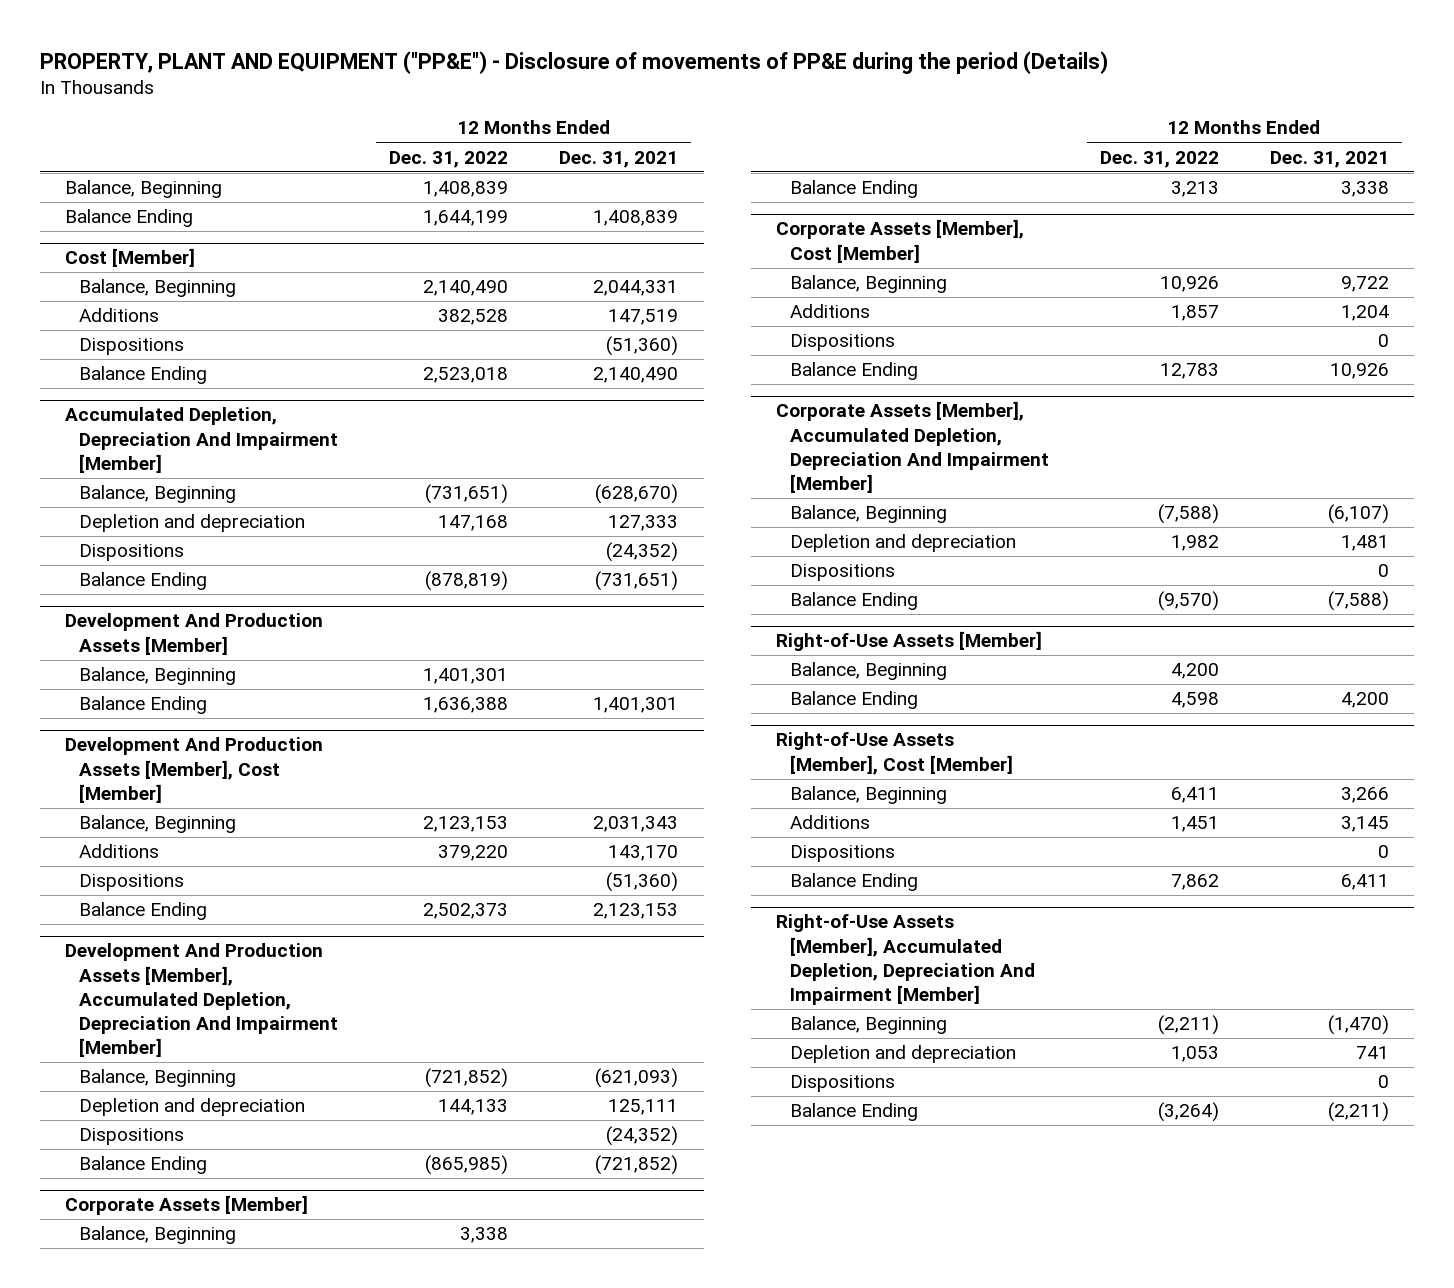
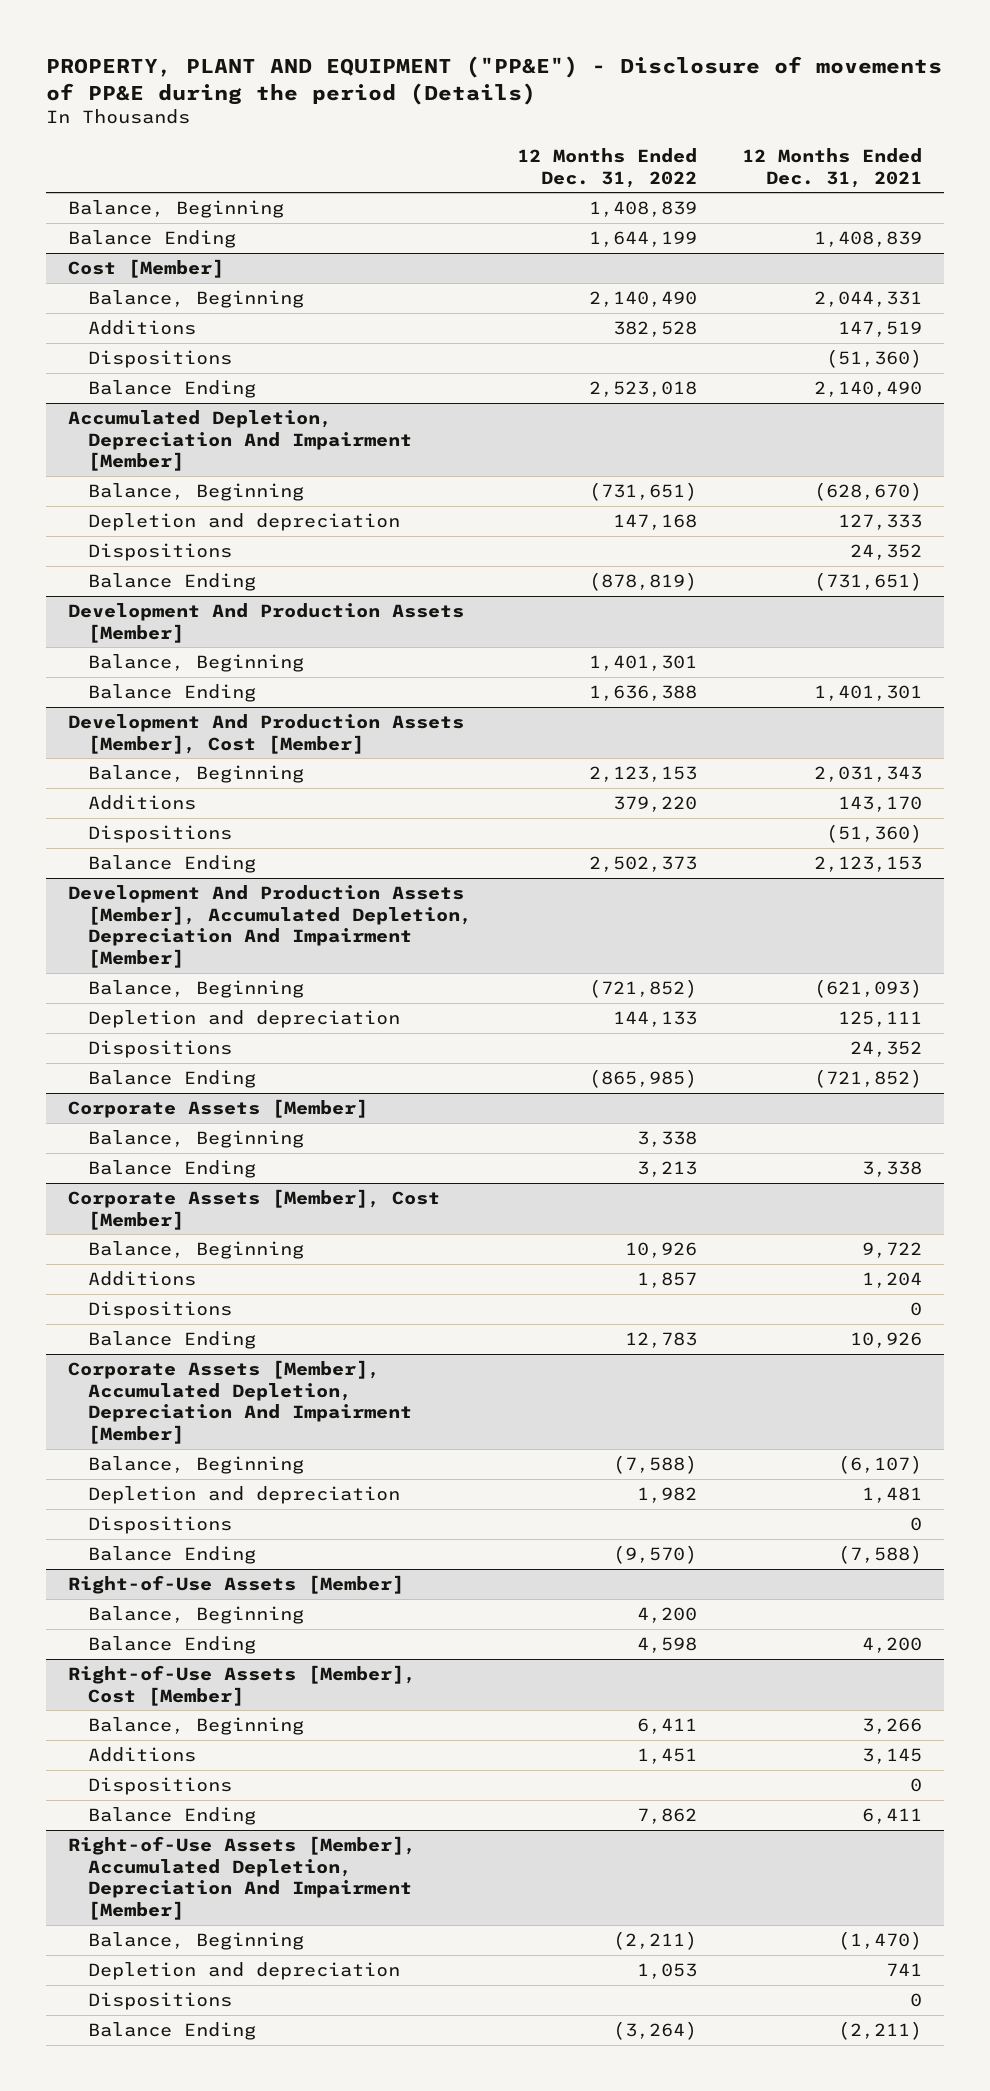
@ Accumulated Depletion, Depreciation And Impairment [Member]
- Dispositions | | (24,352)
+ Dispositions | | 24,352
@ Development And Production Assets [Member], Accumulated Depletion, Depreciation And Impairment [Member]
- Dispositions | | (24,352)
+ Dispositions | | 24,352

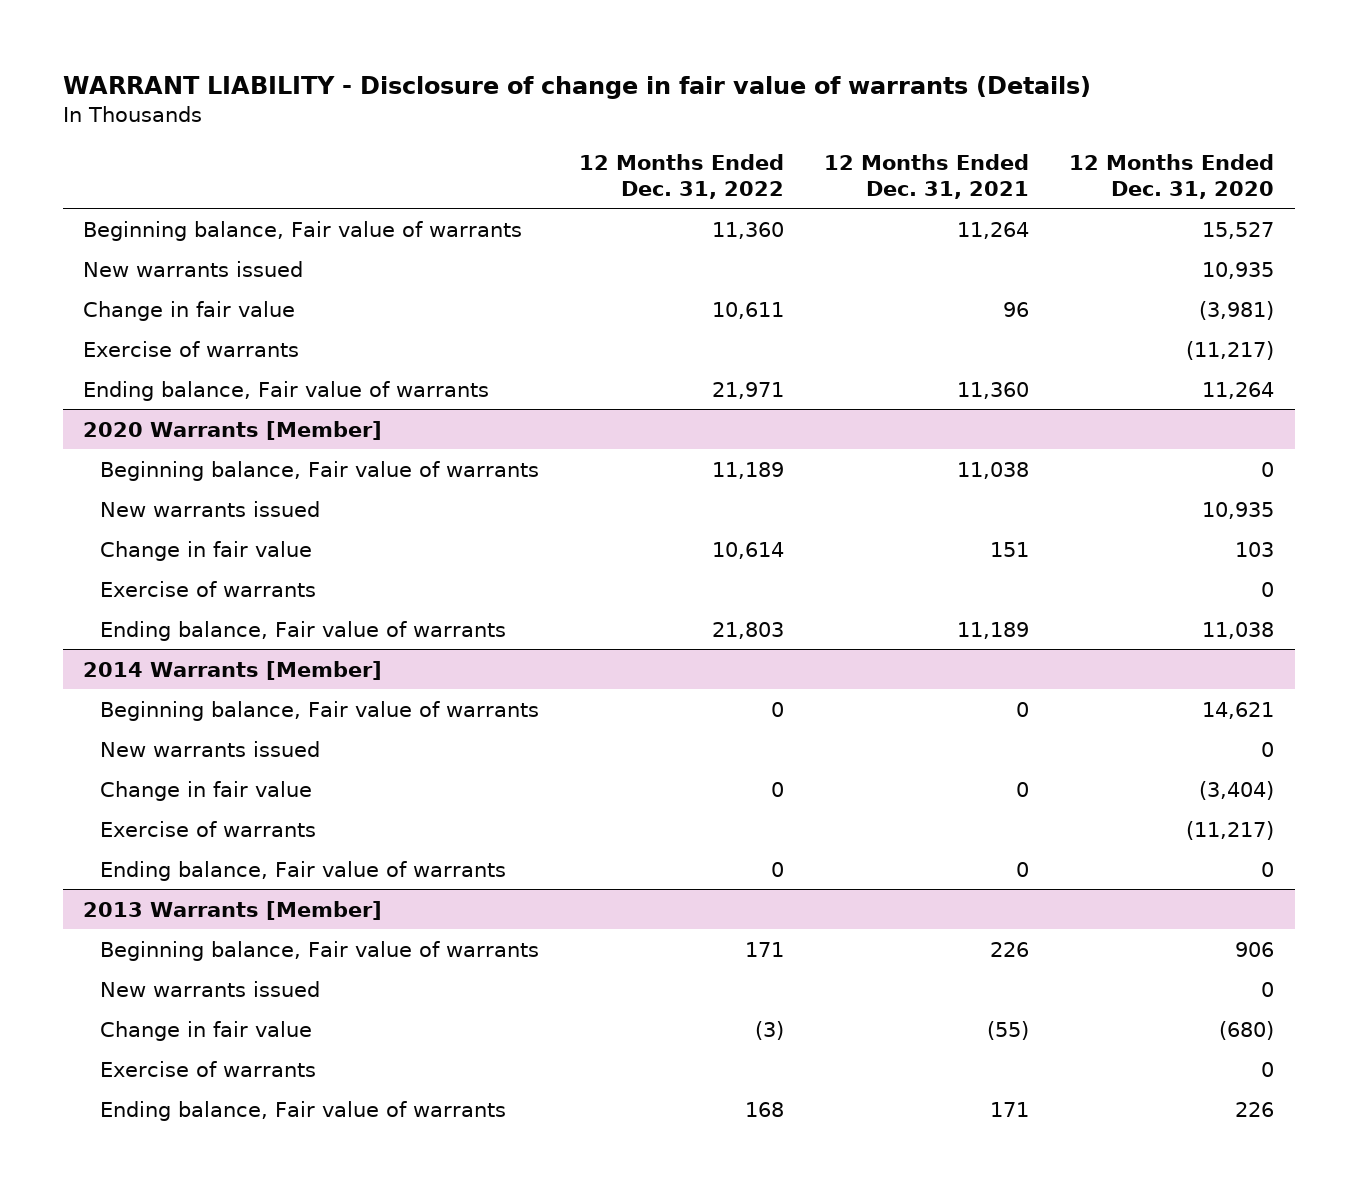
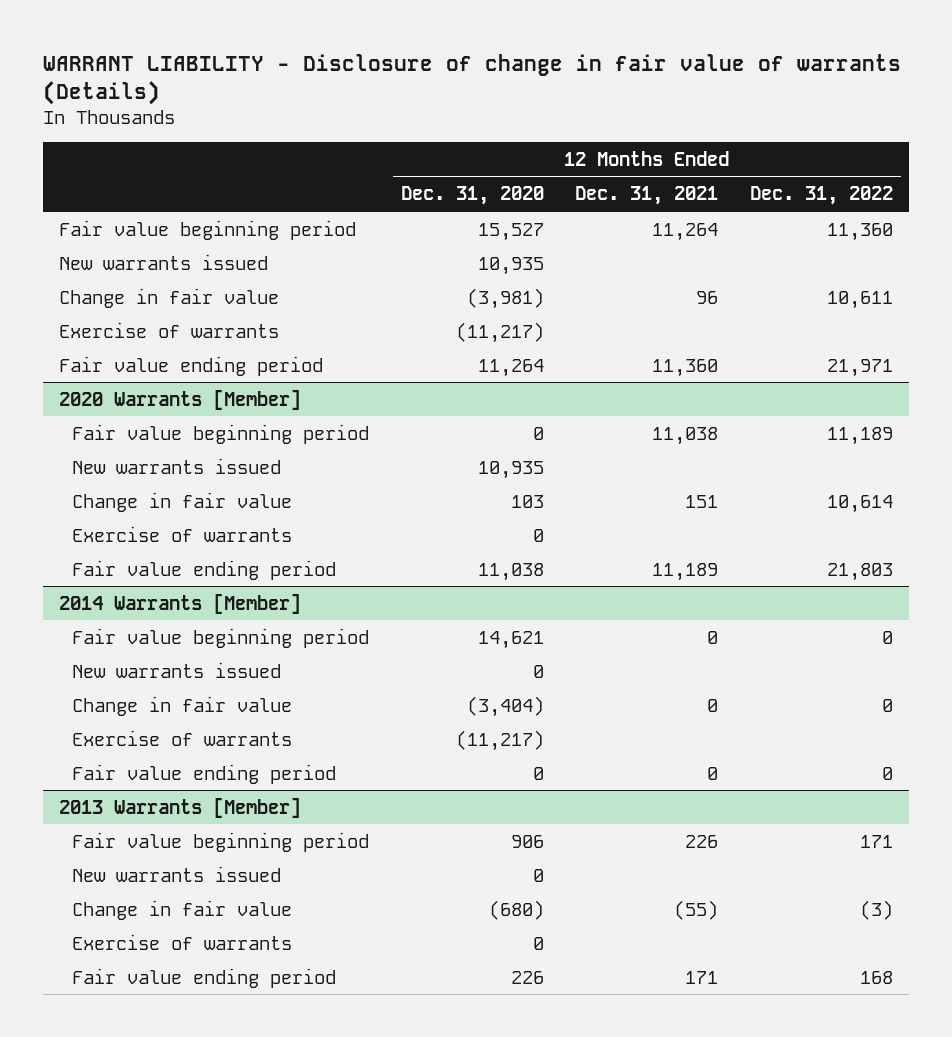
- | 12 Months Ended Dec. 31, 2022 | 12 Months Ended Dec. 31, 2021 | 12 Months Ended Dec. 31, 2020
+ | 12 Months Ended Dec. 31, 2020 | 12 Months Ended Dec. 31, 2021 | 12 Months Ended Dec. 31, 2022
- Beginning balance, Fair value of warrants | 11,360 | 11,264 | 15,527
+ Fair value beginning period | 15,527 | 11,264 | 11,360
- Ending balance, Fair value of warrants | 21,971 | 11,360 | 11,264
+ Fair value ending period | 11,264 | 11,360 | 21,971
@ 2020 Warrants [Member]
- Beginning balance, Fair value of warrants | 11,189 | 11,038 | 0
+ Fair value beginning period | 0 | 11,038 | 11,189
- Ending balance, Fair value of warrants | 21,803 | 11,189 | 11,038
+ Fair value ending period | 11,038 | 11,189 | 21,803
@ 2014 Warrants [Member]
- Beginning balance, Fair value of warrants | 0 | 0 | 14,621
+ Fair value beginning period | 14,621 | 0 | 0
- Ending balance, Fair value of warrants | 0 | 0 | 0
+ Fair value ending period | 0 | 0 | 0
@ 2013 Warrants [Member]
- Beginning balance, Fair value of warrants | 171 | 226 | 906
+ Fair value beginning period | 906 | 226 | 171
- Ending balance, Fair value of warrants | 168 | 171 | 226
+ Fair value ending period | 226 | 171 | 168

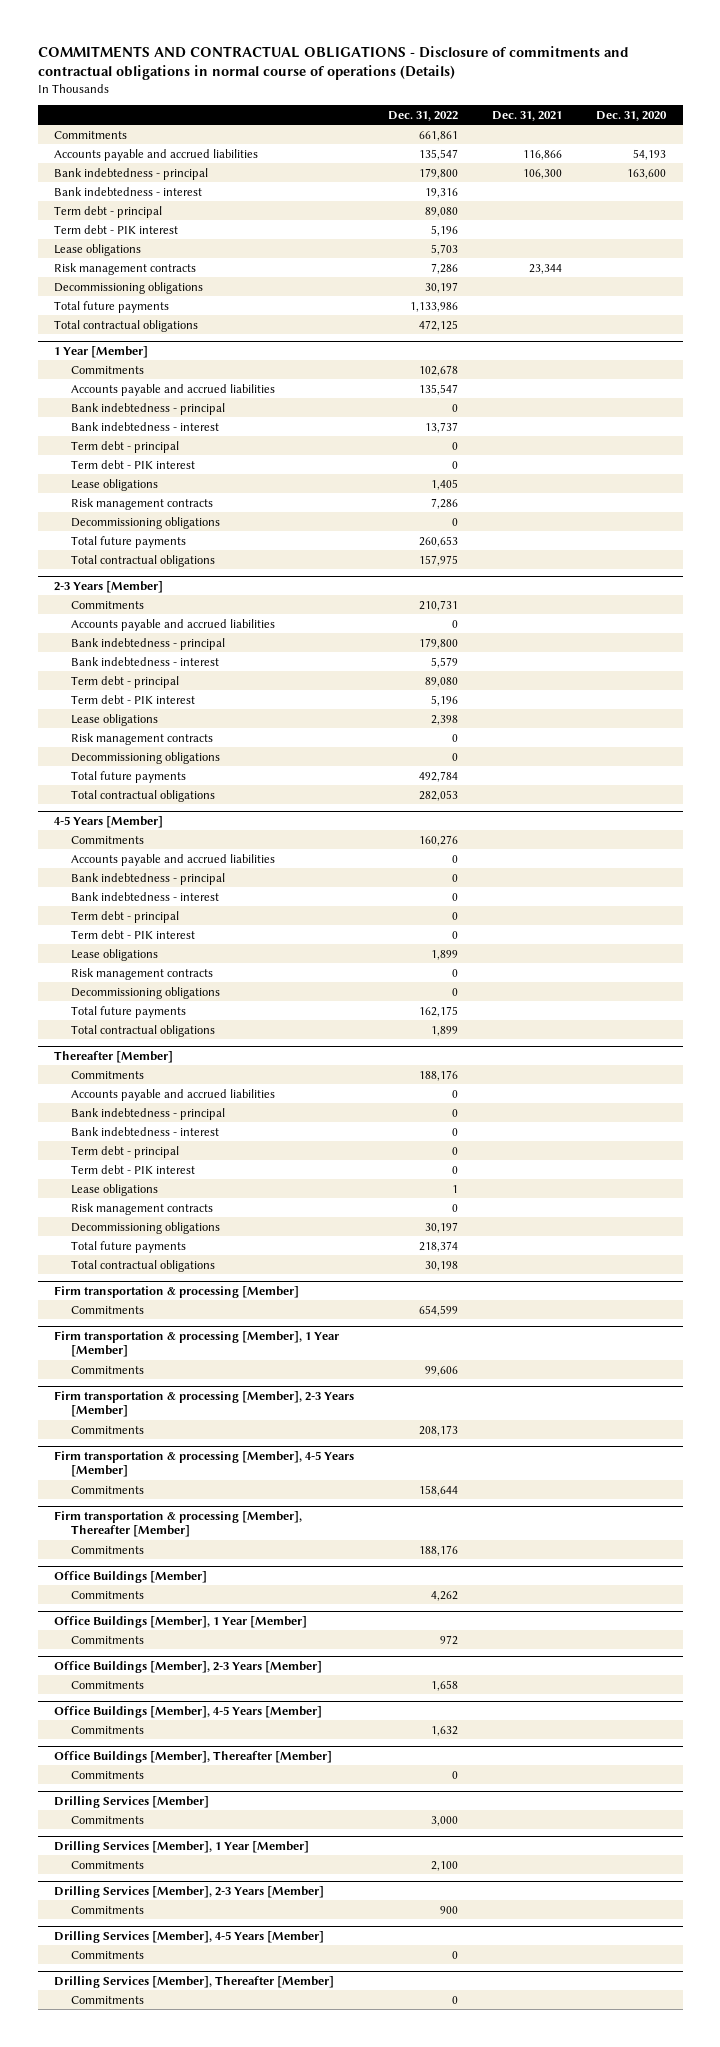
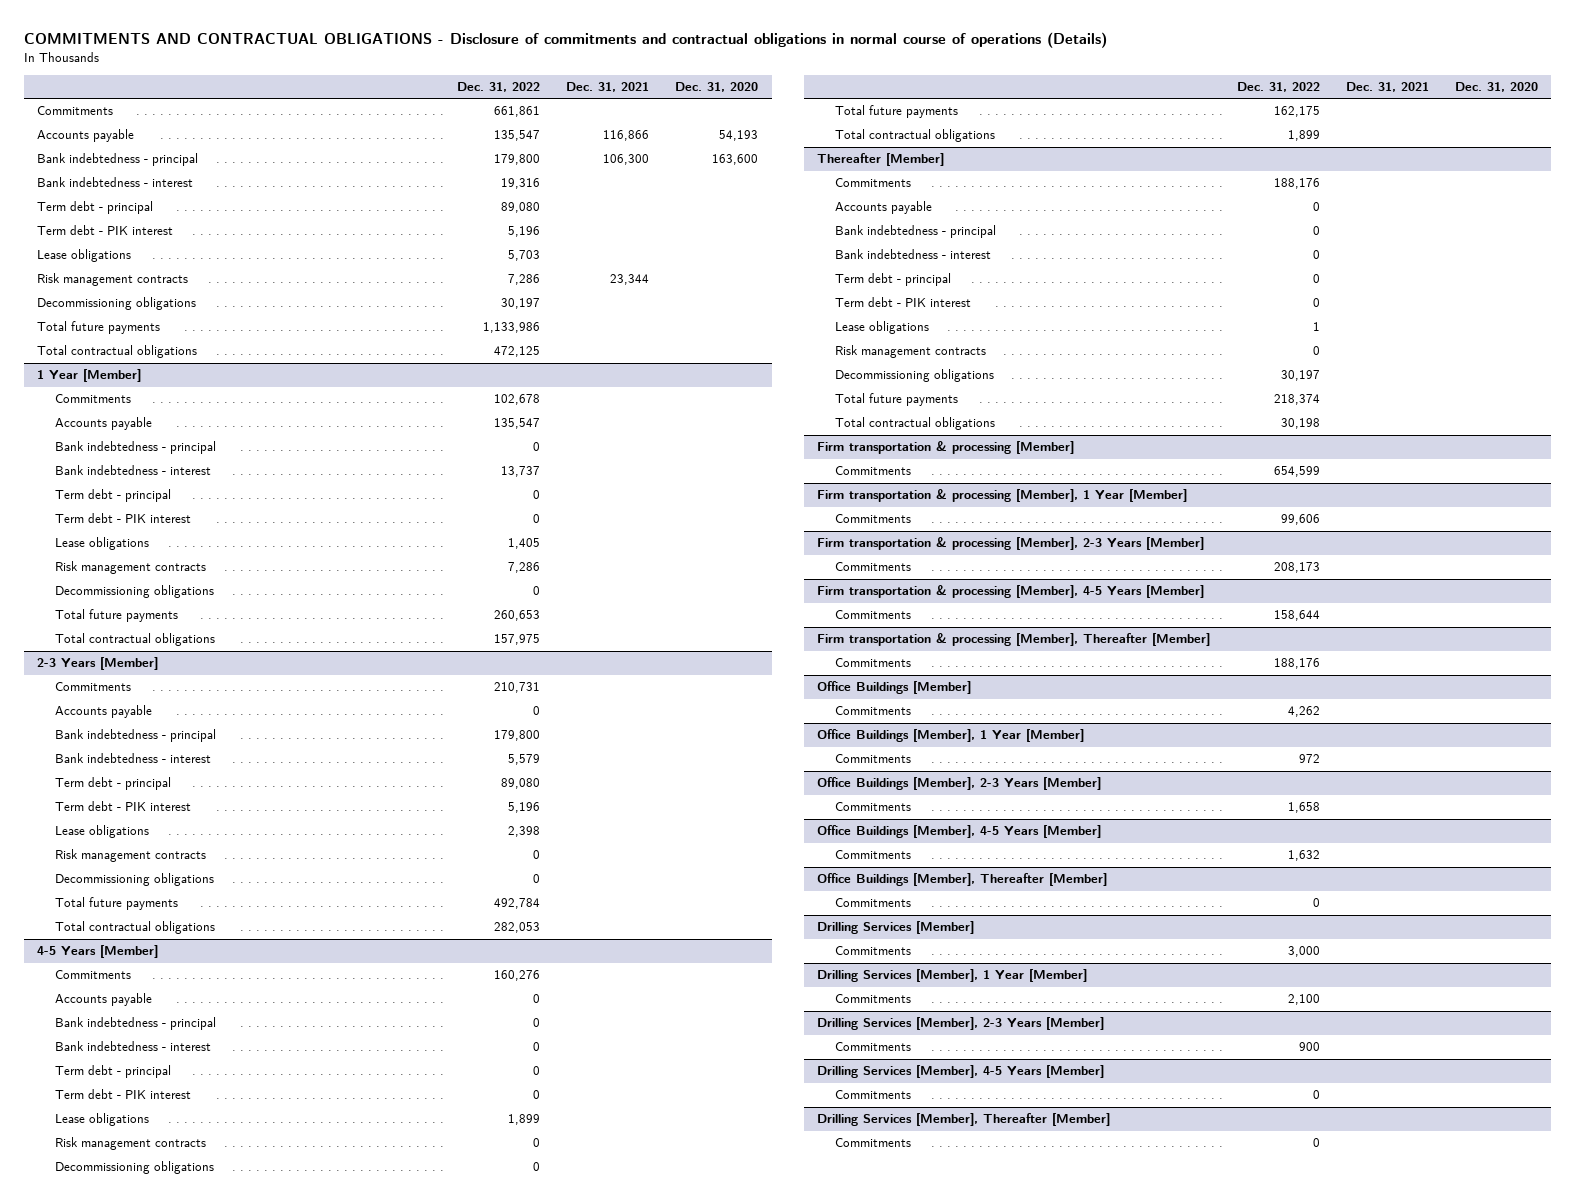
- Accounts payable and accrued liabilities | 135,547 | 116,866 | 54,193
+ Accounts payable | 135,547 | 116,866 | 54,193
@ 1 Year [Member]
- Accounts payable and accrued liabilities | 135,547 | |
+ Accounts payable | 135,547 | |
@ 2-3 Years [Member]
- Accounts payable and accrued liabilities | 0 | |
+ Accounts payable | 0 | |
@ 4-5 Years [Member]
- Accounts payable and accrued liabilities | 0 | |
+ Accounts payable | 0 | |
@ Thereafter [Member]
- Accounts payable and accrued liabilities | 0 | |
+ Accounts payable | 0 | |

